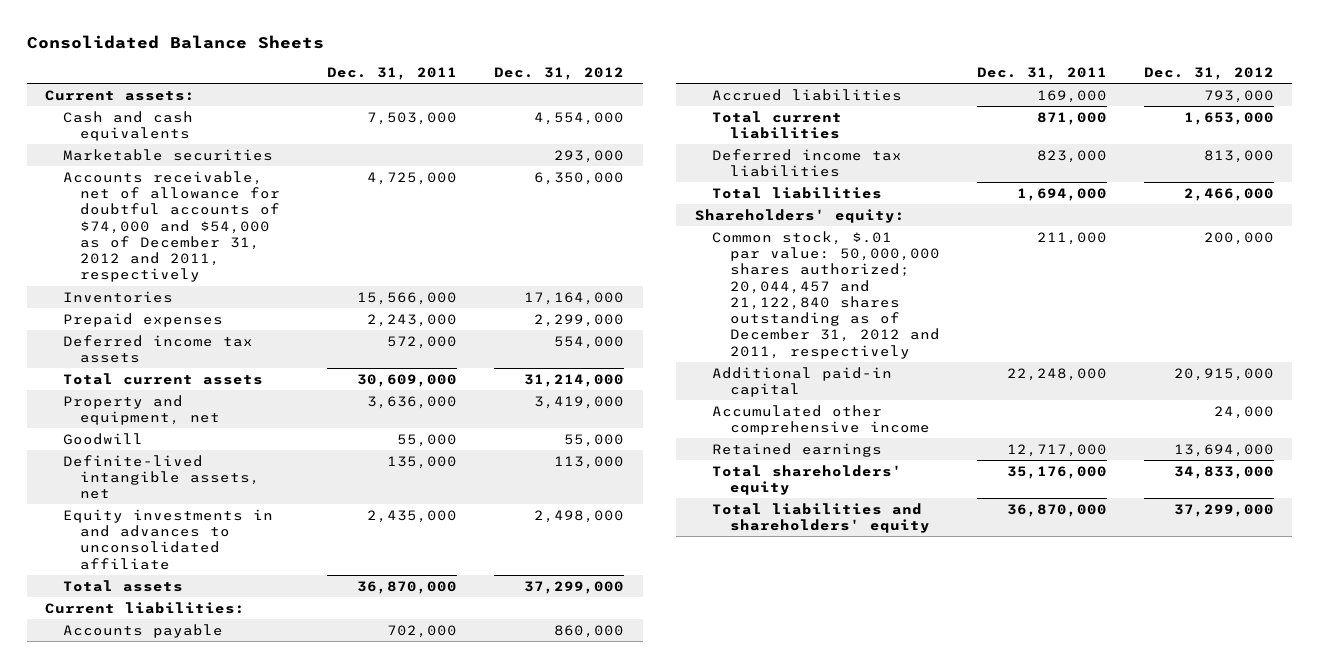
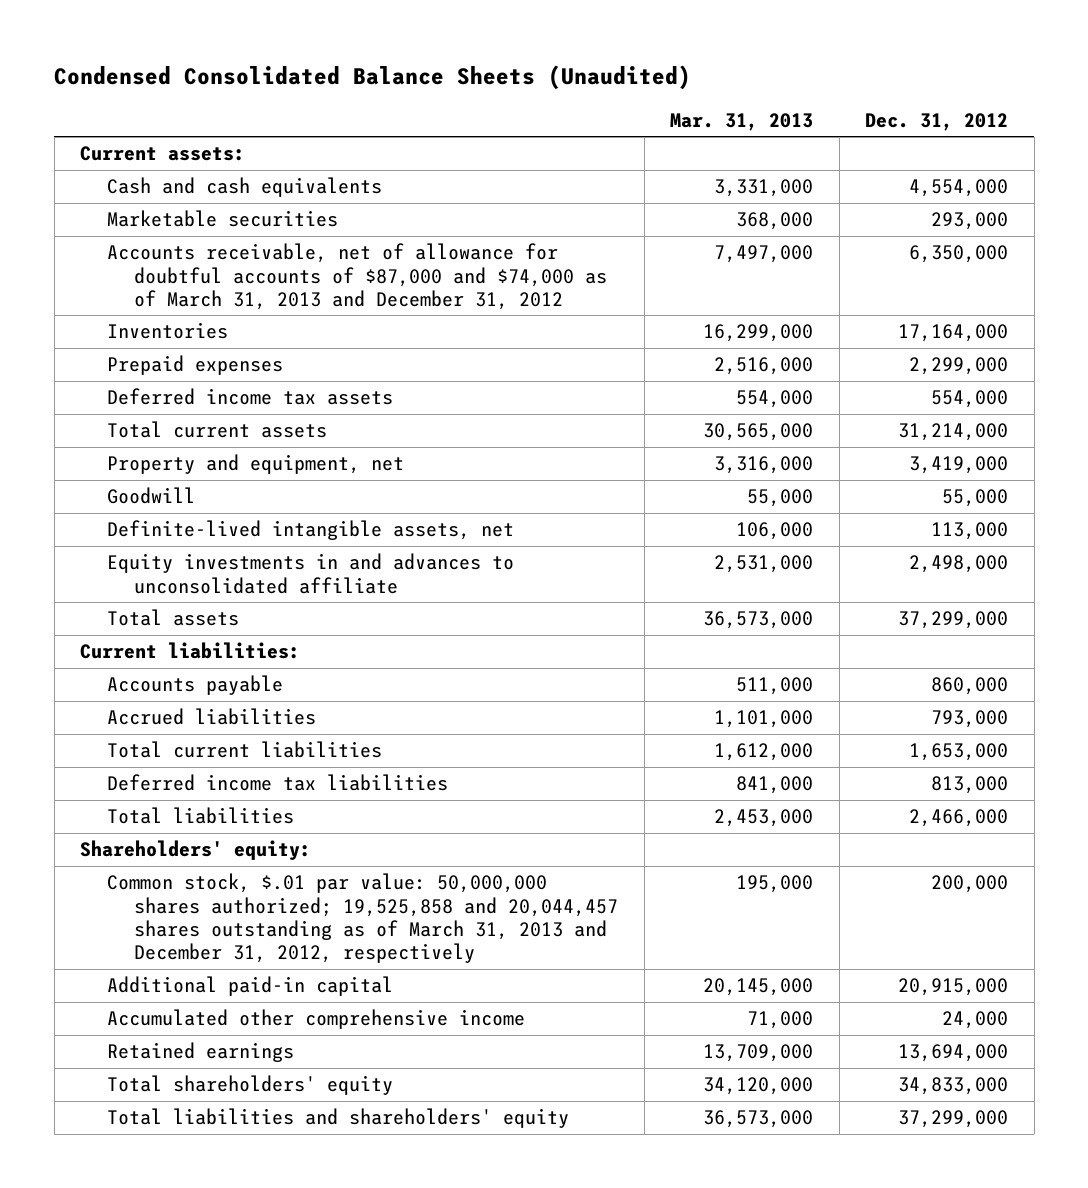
- Consolidated Balance Sheets
+ Condensed Consolidated Balance Sheets (Unaudited)
- | Dec. 31, 2011 | Dec. 31, 2012
+ | Mar. 31, 2013 | Dec. 31, 2012
- Accounts receivable, net of allowance for doubtful accounts of $74,000 and $54,000 as of December 31, 2012 and 2011, respectively | 4,725,000 | 6,350,000
+ Accounts receivable, net of allowance for doubtful accounts of $87,000 and $74,000 as of March 31, 2013 and December 31, 2012 | 7,497,000 | 6,350,000
- Common stock, $.01 par value: 50,000,000 shares authorized; 20,044,457 and 21,122,840 shares outstanding as of December 31, 2012 and 2011, respectively | 211,000 | 200,000
+ Common stock, $.01 par value: 50,000,000 shares authorized; 19,525,858 and 20,044,457 shares outstanding as of March 31, 2013 and December 31, 2012, respectively | 195,000 | 200,000

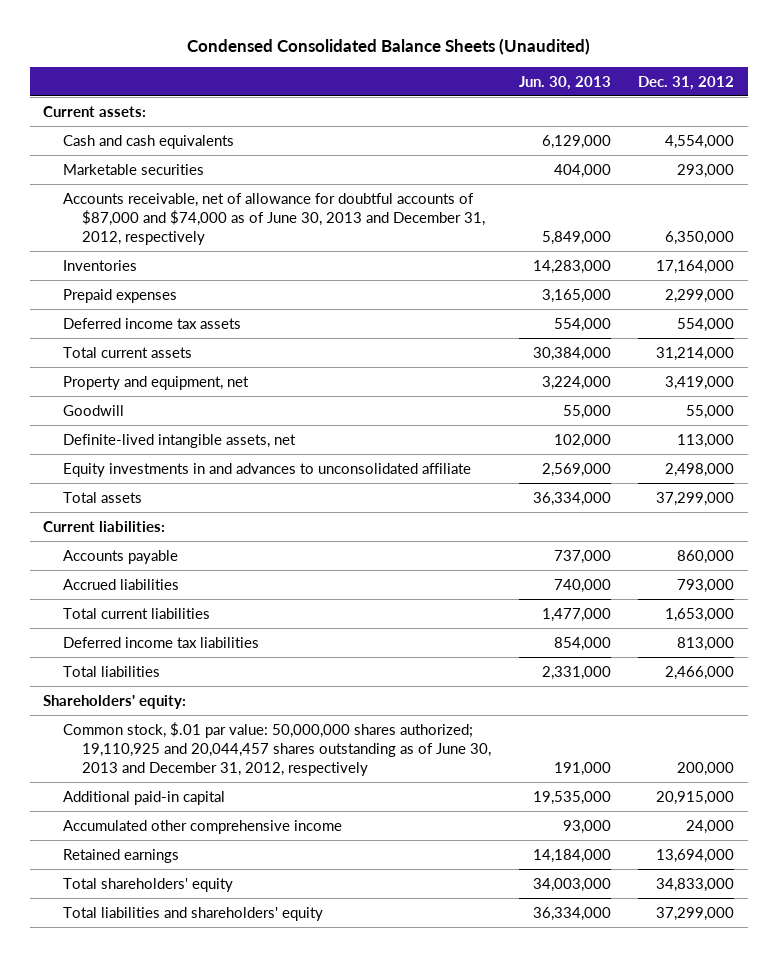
- | Mar. 31, 2013 | Dec. 31, 2012
+ | Jun. 30, 2013 | Dec. 31, 2012
- Accounts receivable, net of allowance for doubtful accounts of $87,000 and $74,000 as of March 31, 2013 and December 31, 2012 | 7,497,000 | 6,350,000
+ Accounts receivable, net of allowance for doubtful accounts of $87,000 and $74,000 as of June 30, 2013 and December 31, 2012, respectively | 5,849,000 | 6,350,000
- Common stock, $.01 par value: 50,000,000 shares authorized; 19,525,858 and 20,044,457 shares outstanding as of March 31, 2013 and December 31, 2012, respectively | 195,000 | 200,000
+ Common stock, $.01 par value: 50,000,000 shares authorized; 19,110,925 and 20,044,457 shares outstanding as of June 30, 2013 and December 31, 2012, respectively | 191,000 | 200,000

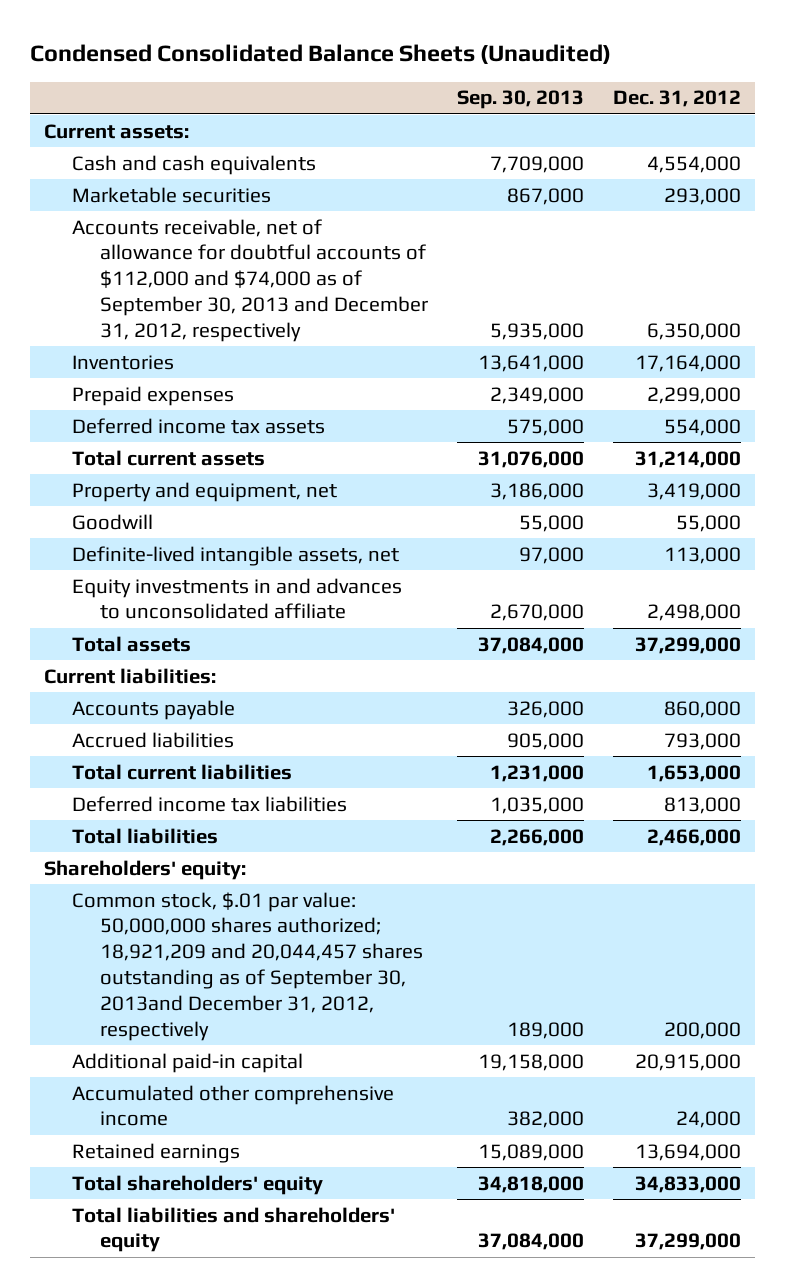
- | Jun. 30, 2013 | Dec. 31, 2012
+ | Sep. 30, 2013 | Dec. 31, 2012
- Accounts receivable, net of allowance for doubtful accounts of $87,000 and $74,000 as of June 30, 2013 and December 31, 2012, respectively | 5,849,000 | 6,350,000
+ Accounts receivable, net of allowance for doubtful accounts of $112,000 and $74,000 as of September 30, 2013 and December 31, 2012, respectively | 5,935,000 | 6,350,000
- Common stock, $.01 par value: 50,000,000 shares authorized; 19,110,925 and 20,044,457 shares outstanding as of June 30, 2013 and December 31, 2012, respectively | 191,000 | 200,000
+ Common stock, $.01 par value: 50,000,000 shares authorized; 18,921,209 and 20,044,457 shares outstanding as of September 30, 2013and December 31, 2012, respectively | 189,000 | 200,000

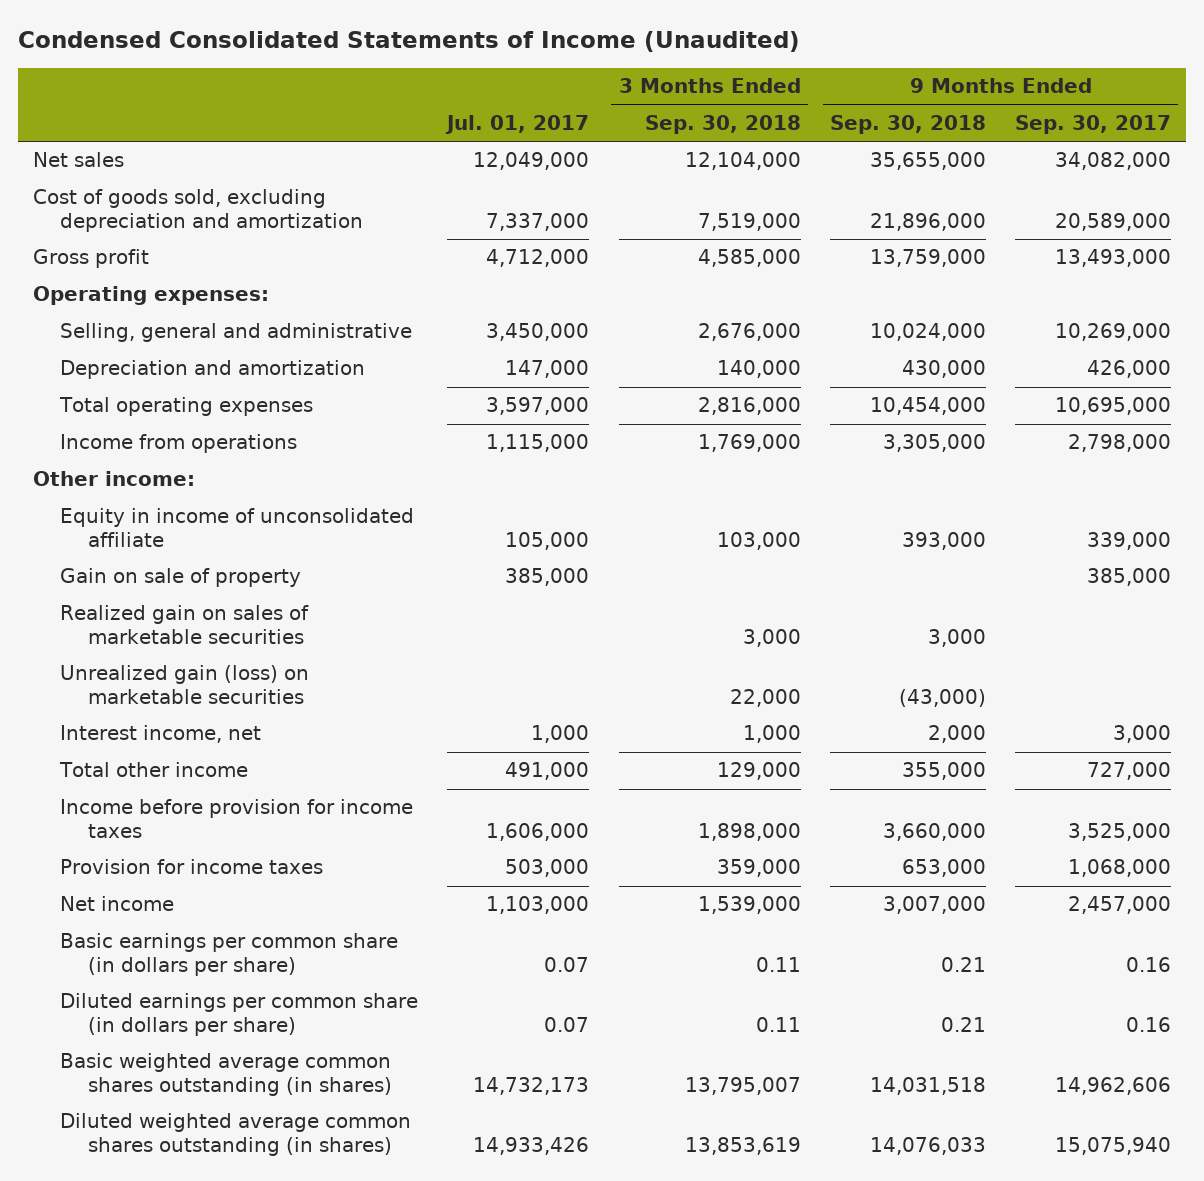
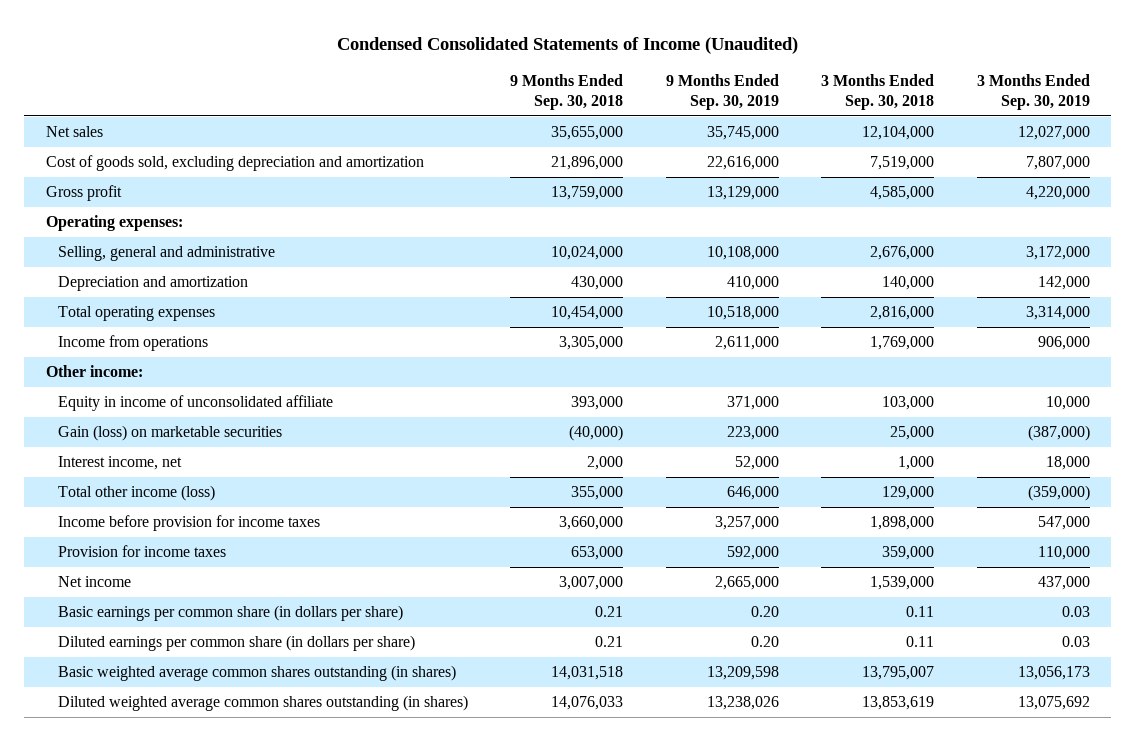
- | Jul. 01, 2017 | 3 Months Ended Sep. 30, 2018 | 9 Months Ended Sep. 30, 2018 | 9 Months Ended Sep. 30, 2017
+ | 9 Months Ended Sep. 30, 2018 | 9 Months Ended Sep. 30, 2019 | 3 Months Ended Sep. 30, 2018 | 3 Months Ended Sep. 30, 2019
- Gain on sale of property | 385,000 | | | 385,000
- Realized gain on sales of marketable securities | | 3,000 | 3,000 |
- Unrealized gain (loss) on marketable securities | | 22,000 | (43,000) |
+ Gain (loss) on marketable securities | (40,000) | 223,000 | 25,000 | (387,000)
- Total other income | 491,000 | 129,000 | 355,000 | 727,000
+ Total other income (loss) | 355,000 | 646,000 | 129,000 | (359,000)

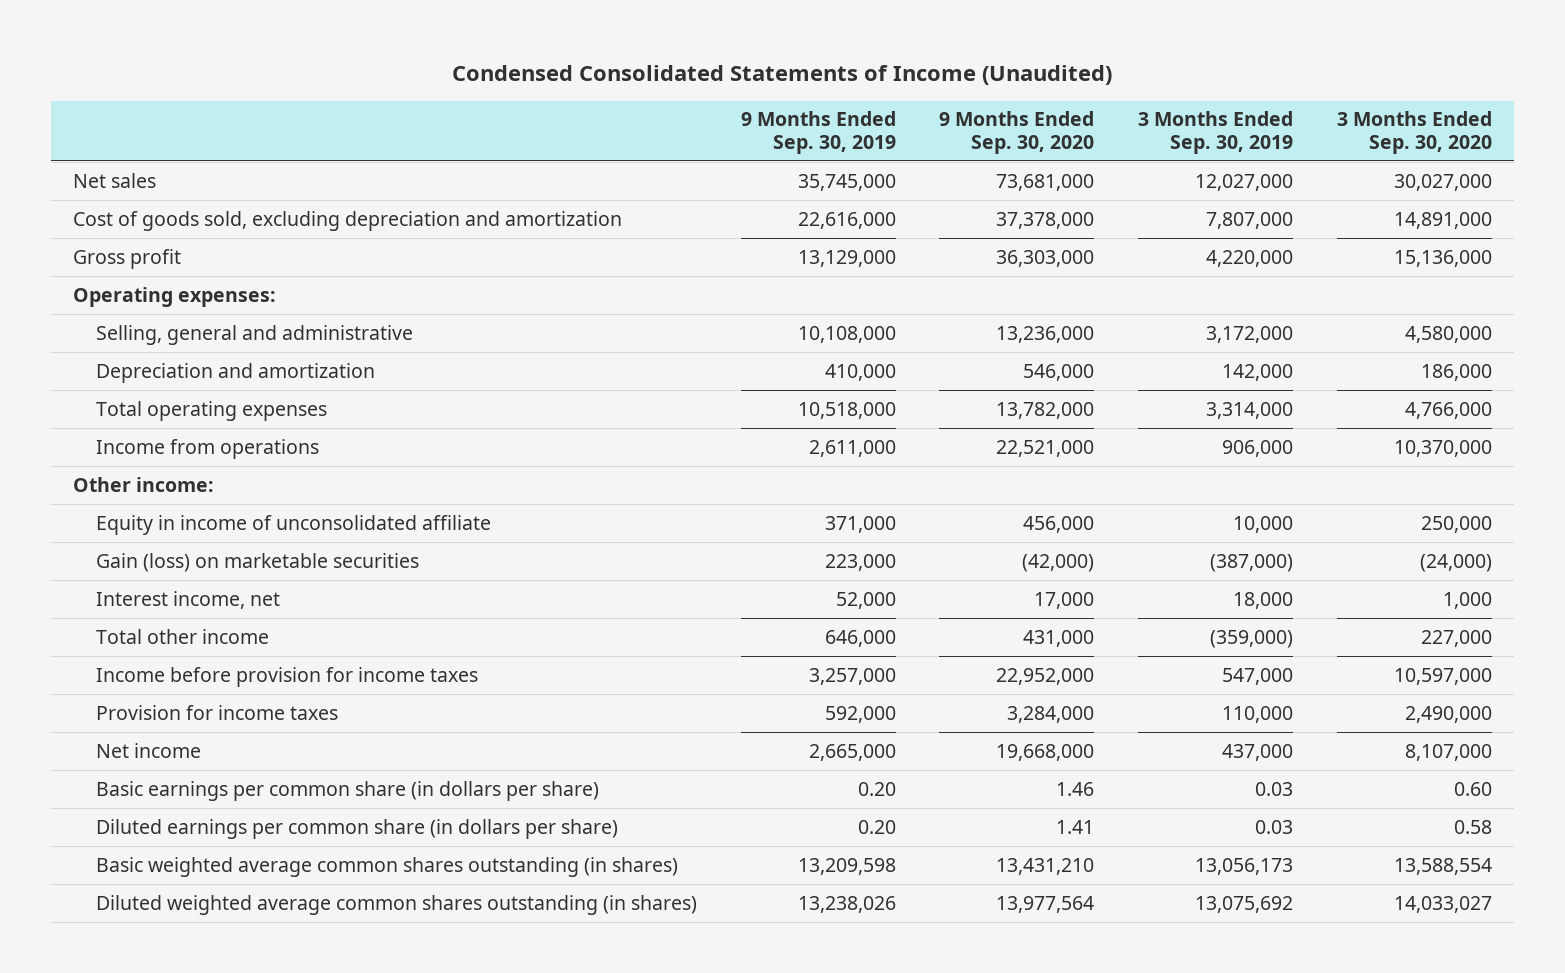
- | 9 Months Ended Sep. 30, 2018 | 9 Months Ended Sep. 30, 2019 | 3 Months Ended Sep. 30, 2018 | 3 Months Ended Sep. 30, 2019
+ | 9 Months Ended Sep. 30, 2019 | 9 Months Ended Sep. 30, 2020 | 3 Months Ended Sep. 30, 2019 | 3 Months Ended Sep. 30, 2020
- Total other income (loss) | 355,000 | 646,000 | 129,000 | (359,000)
+ Total other income | 646,000 | 431,000 | (359,000) | 227,000

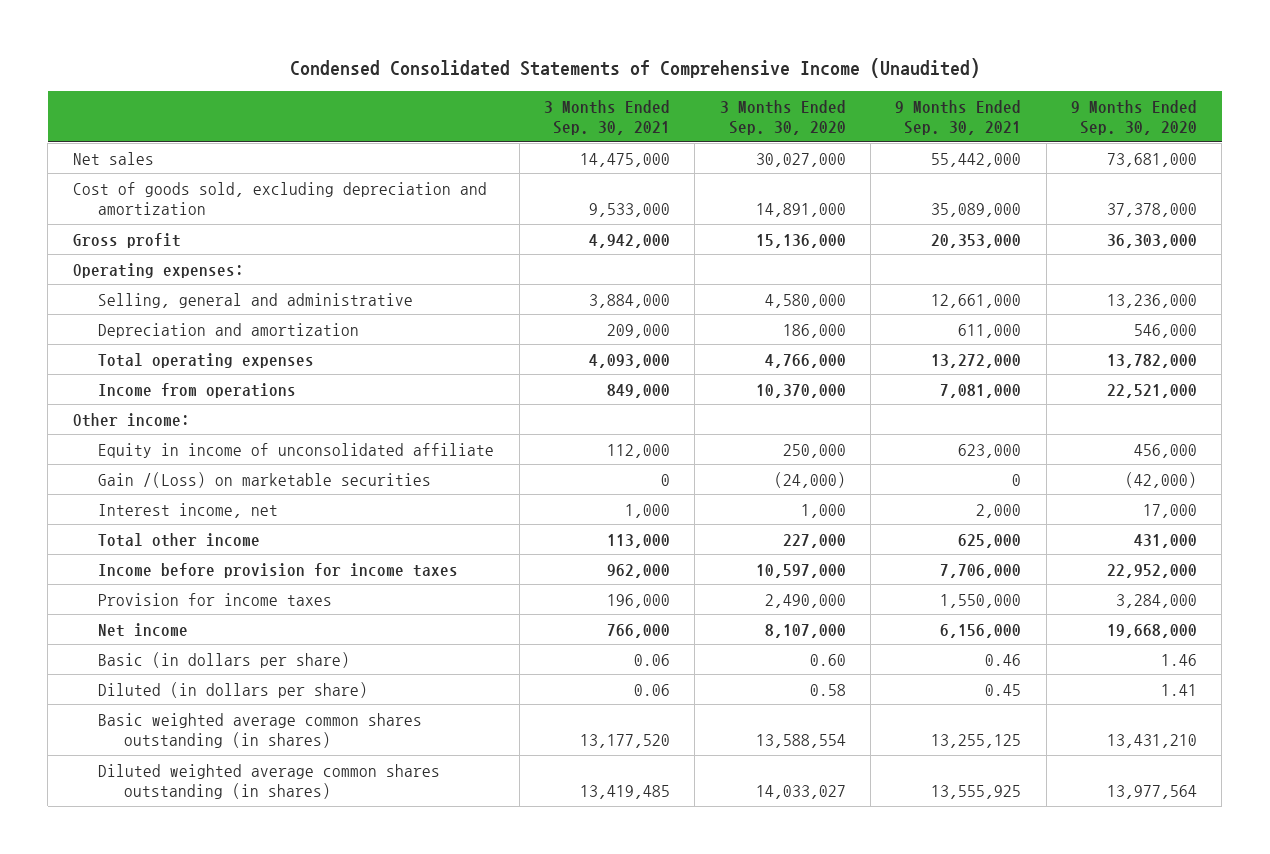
- Condensed Consolidated Statements of Income (Unaudited)
+ Condensed Consolidated Statements of Comprehensive Income (Unaudited)
- | 9 Months Ended Sep. 30, 2019 | 9 Months Ended Sep. 30, 2020 | 3 Months Ended Sep. 30, 2019 | 3 Months Ended Sep. 30, 2020
+ | 3 Months Ended Sep. 30, 2021 | 3 Months Ended Sep. 30, 2020 | 9 Months Ended Sep. 30, 2021 | 9 Months Ended Sep. 30, 2020
- Gain (loss) on marketable securities | 223,000 | (42,000) | (387,000) | (24,000)
+ Gain /(Loss) on marketable securities | 0 | (24,000) | 0 | (42,000)
- Basic earnings per common share (in dollars per share) | 0.20 | 1.46 | 0.03 | 0.60
- Diluted earnings per common share (in dollars per share) | 0.20 | 1.41 | 0.03 | 0.58
+ Basic (in dollars per share) | 0.06 | 0.60 | 0.46 | 1.46
+ Diluted (in dollars per share) | 0.06 | 0.58 | 0.45 | 1.41

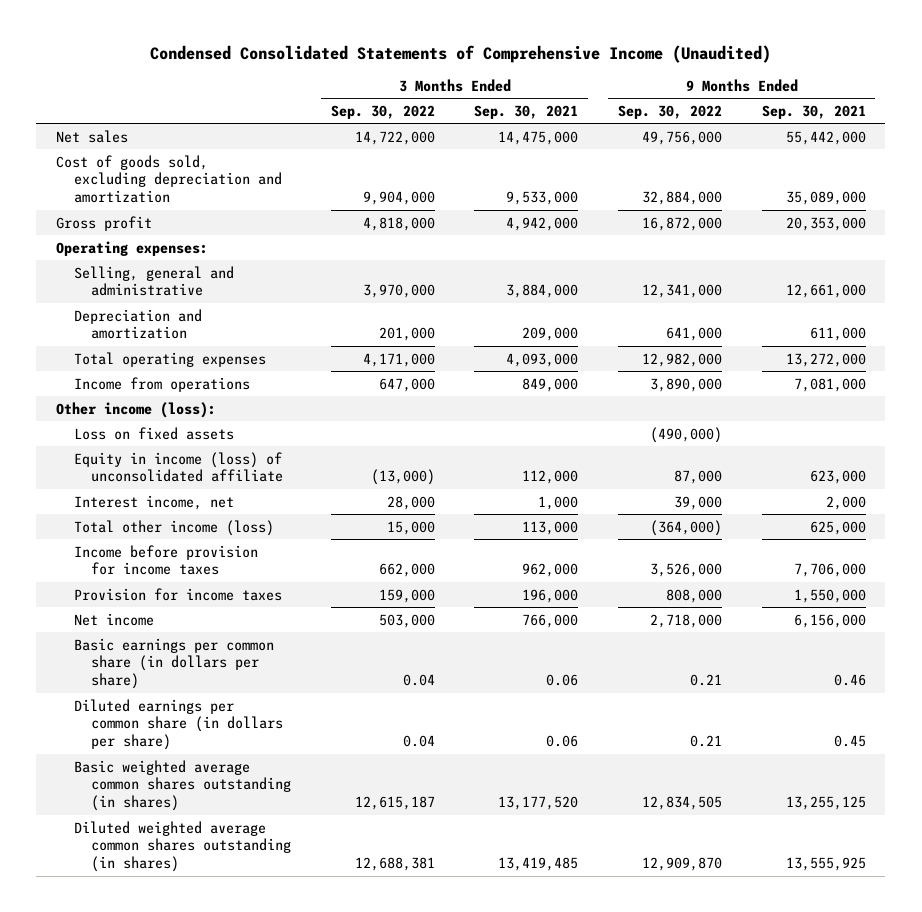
- | 3 Months Ended Sep. 30, 2021 | 3 Months Ended Sep. 30, 2020 | 9 Months Ended Sep. 30, 2021 | 9 Months Ended Sep. 30, 2020
+ | 3 Months Ended Sep. 30, 2022 | 3 Months Ended Sep. 30, 2021 | 9 Months Ended Sep. 30, 2022 | 9 Months Ended Sep. 30, 2021
- Other income:
- Equity in income of unconsolidated affiliate | 112,000 | 250,000 | 623,000 | 456,000
- Gain /(Loss) on marketable securities | 0 | (24,000) | 0 | (42,000)
+ Other income (loss):
+ Loss on fixed assets | | | (490,000) |
+ Equity in income (loss) of unconsolidated affiliate | (13,000) | 112,000 | 87,000 | 623,000
- Total other income | 113,000 | 227,000 | 625,000 | 431,000
+ Total other income (loss) | 15,000 | 113,000 | (364,000) | 625,000
- Basic (in dollars per share) | 0.06 | 0.60 | 0.46 | 1.46
- Diluted (in dollars per share) | 0.06 | 0.58 | 0.45 | 1.41
+ Basic earnings per common share (in dollars per share) | 0.04 | 0.06 | 0.21 | 0.46
+ Diluted earnings per common share (in dollars per share) | 0.04 | 0.06 | 0.21 | 0.45

